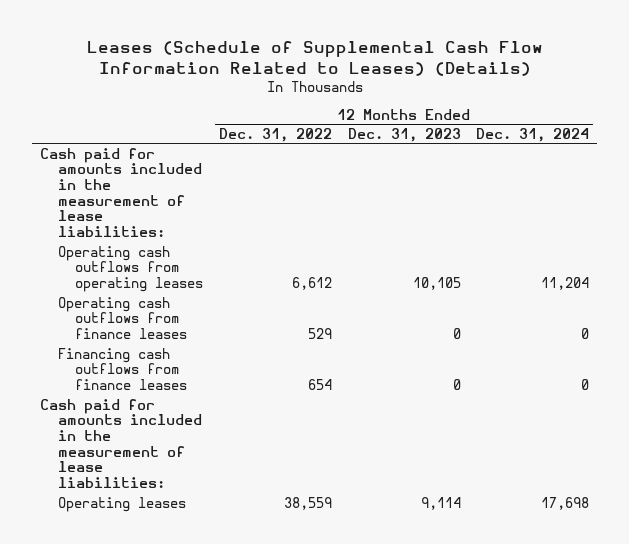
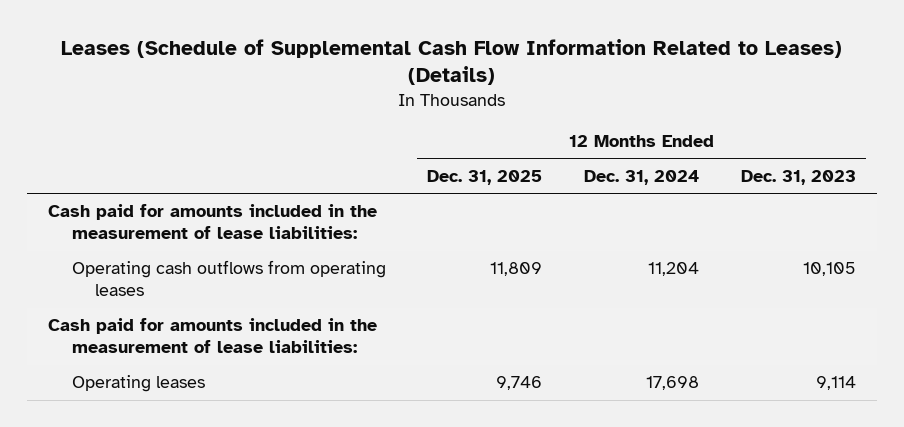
- | 12 Months Ended Dec. 31, 2022 | 12 Months Ended Dec. 31, 2023 | 12 Months Ended Dec. 31, 2024
+ | 12 Months Ended Dec. 31, 2025 | 12 Months Ended Dec. 31, 2024 | 12 Months Ended Dec. 31, 2023
- Operating cash outflows from finance leases | 529 | 0 | 0
- Financing cash outflows from finance leases | 654 | 0 | 0

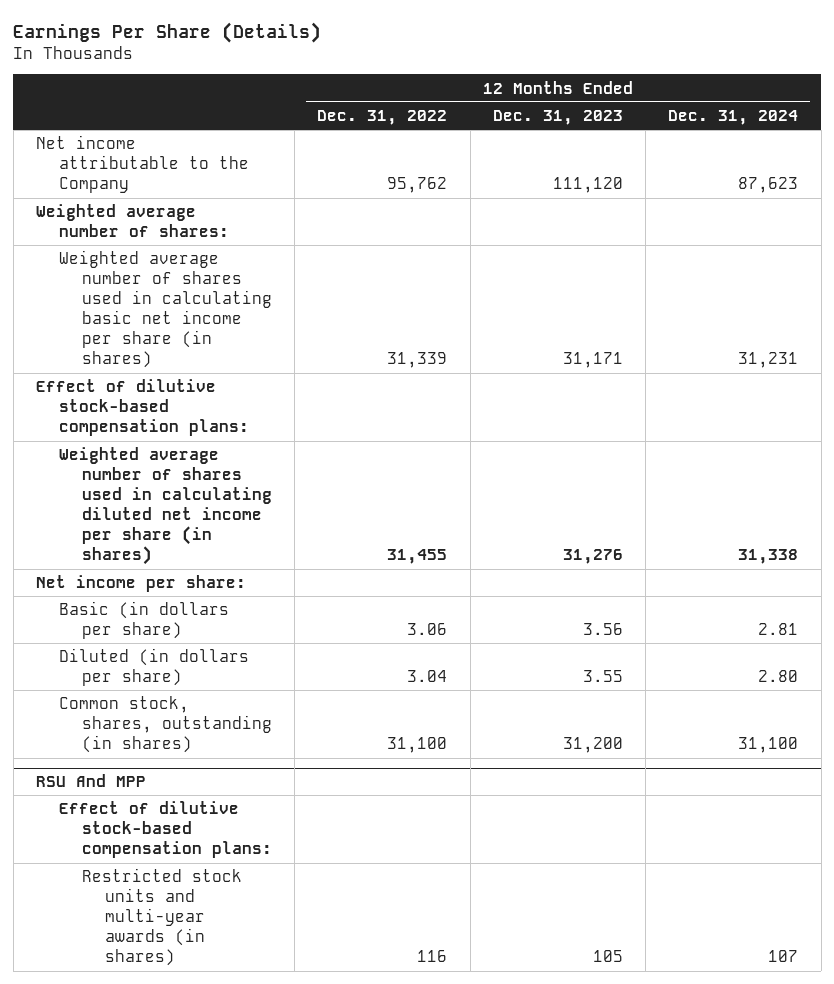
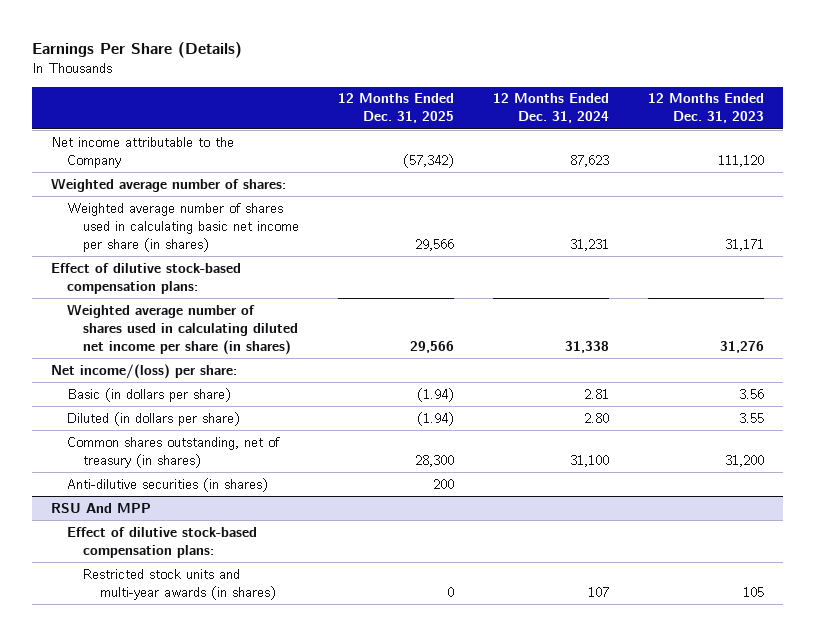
- | 12 Months Ended Dec. 31, 2022 | 12 Months Ended Dec. 31, 2023 | 12 Months Ended Dec. 31, 2024
+ | 12 Months Ended Dec. 31, 2025 | 12 Months Ended Dec. 31, 2024 | 12 Months Ended Dec. 31, 2023
- Net income per share:
+ Net income/(loss) per share:
- Common stock, shares, outstanding (in shares) | 31,100 | 31,200 | 31,100
+ Common shares outstanding, net of treasury (in shares) | 28,300 | 31,100 | 31,200
+ Anti-dilutive securities (in shares) | 200 | |

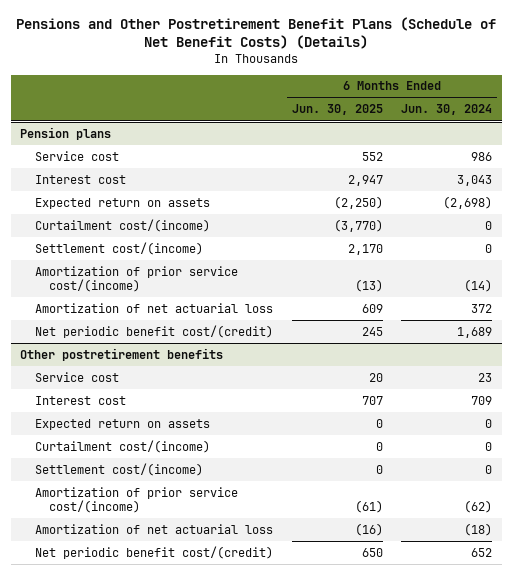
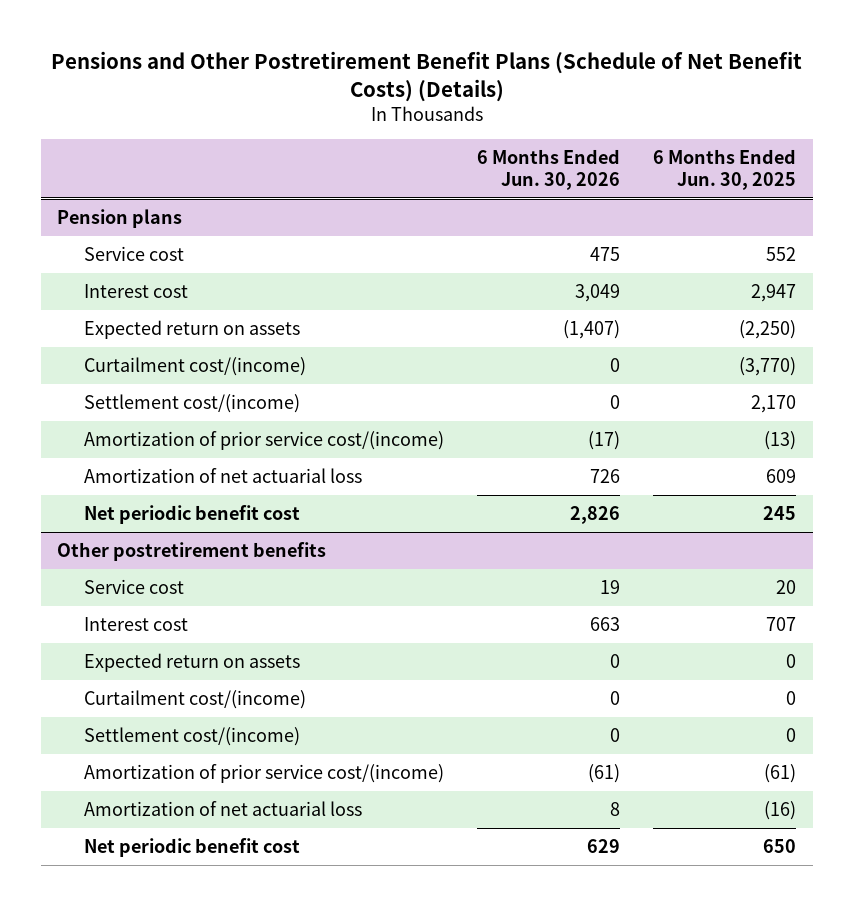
- | 6 Months Ended Jun. 30, 2025 | 6 Months Ended Jun. 30, 2024
+ | 6 Months Ended Jun. 30, 2026 | 6 Months Ended Jun. 30, 2025
@ Pension plans
- Net periodic benefit cost/(credit) | 245 | 1,689
+ Net periodic benefit cost | 2,826 | 245
@ Other postretirement benefits
- Net periodic benefit cost/(credit) | 650 | 652
+ Net periodic benefit cost | 629 | 650

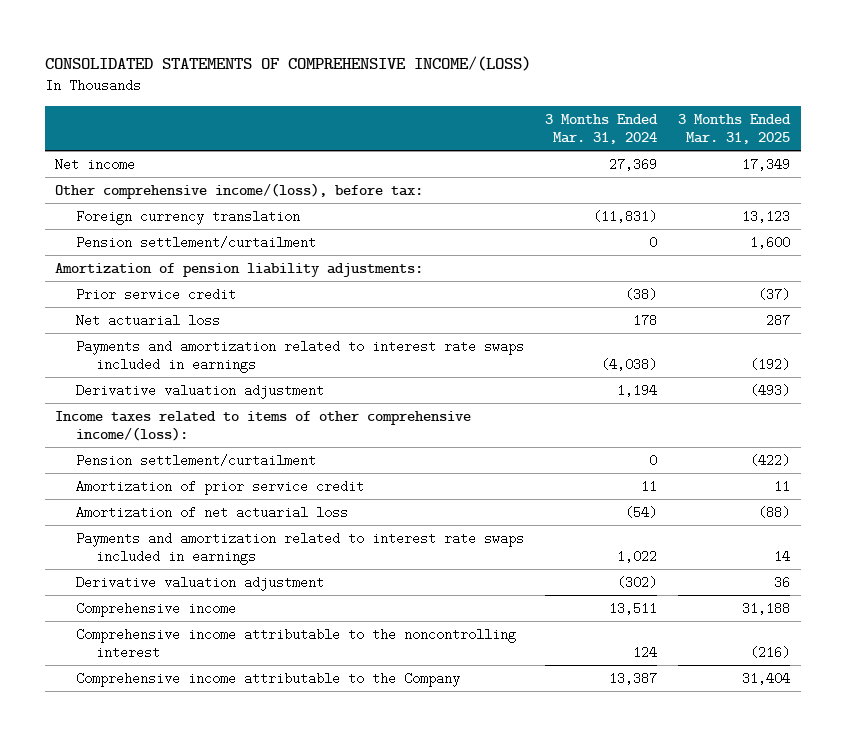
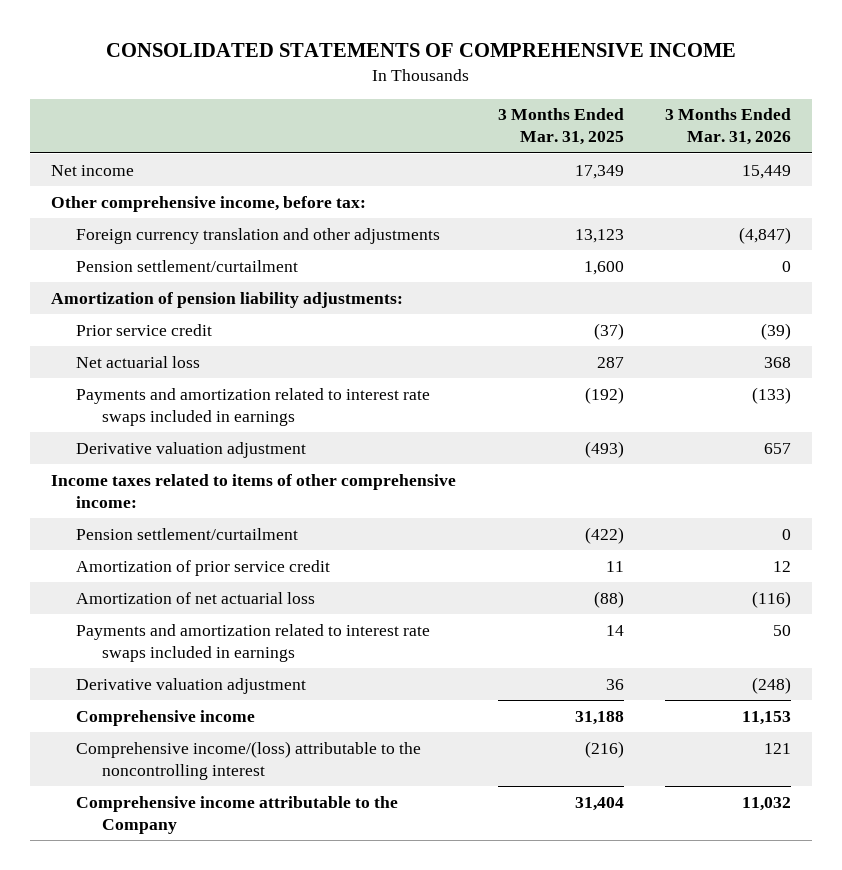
- CONSOLIDATED STATEMENTS OF COMPREHENSIVE INCOME/(LOSS)
+ CONSOLIDATED STATEMENTS OF COMPREHENSIVE INCOME
- | 3 Months Ended Mar. 31, 2024 | 3 Months Ended Mar. 31, 2025
+ | 3 Months Ended Mar. 31, 2025 | 3 Months Ended Mar. 31, 2026
- Other comprehensive income/(loss), before tax:
- Foreign currency translation | (11,831) | 13,123
+ Other comprehensive income, before tax:
+ Foreign currency translation and other adjustments | 13,123 | (4,847)
- Income taxes related to items of other comprehensive income/(loss):
+ Income taxes related to items of other comprehensive income:
- Comprehensive income attributable to the noncontrolling interest | 124 | (216)
+ Comprehensive income/(loss) attributable to the noncontrolling interest | (216) | 121

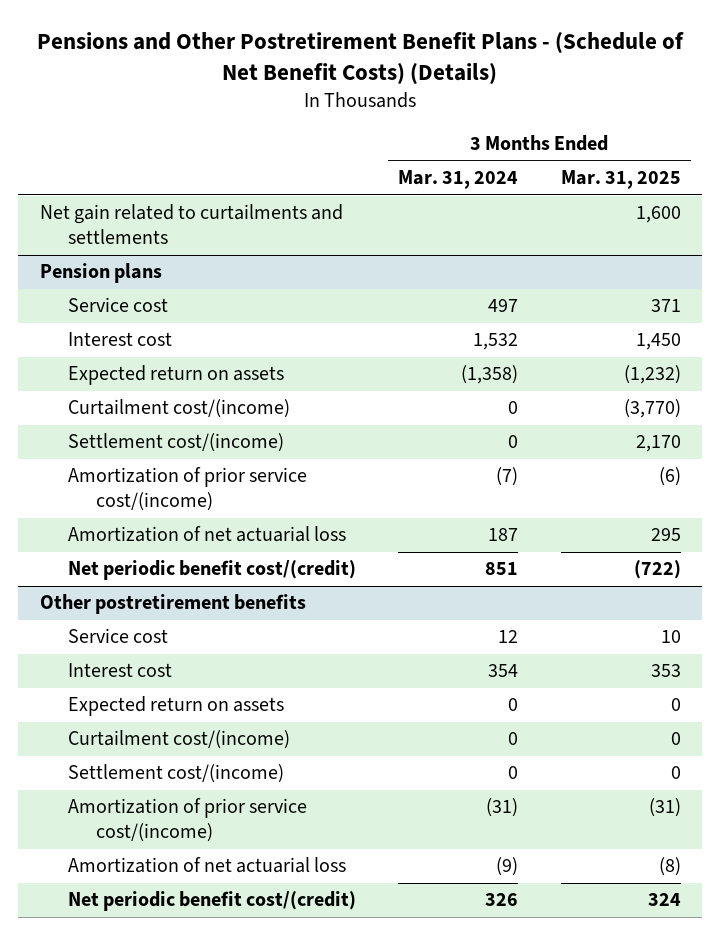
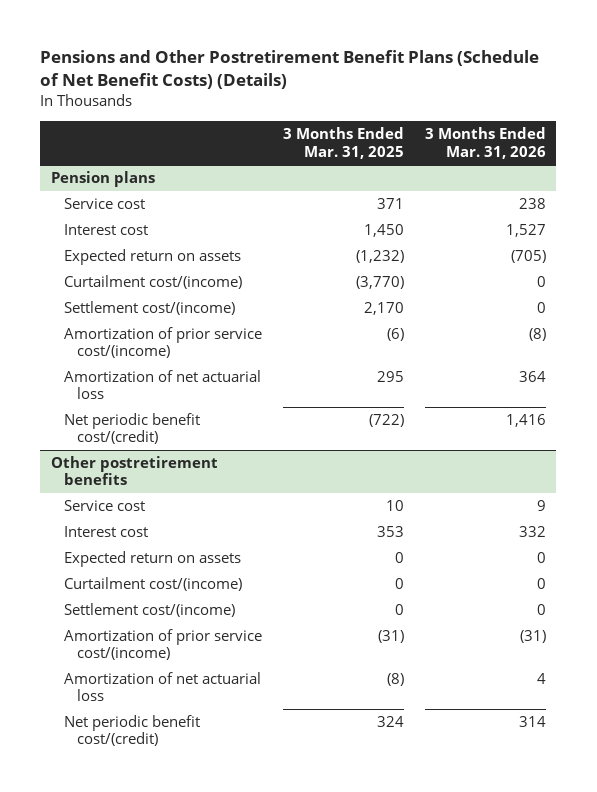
- Pensions and Other Postretirement Benefit Plans - (Schedule of Net Benefit Costs) (Details)
+ Pensions and Other Postretirement Benefit Plans (Schedule of Net Benefit Costs) (Details)
- | 3 Months Ended Mar. 31, 2024 | 3 Months Ended Mar. 31, 2025
+ | 3 Months Ended Mar. 31, 2025 | 3 Months Ended Mar. 31, 2026
- Net gain related to curtailments and settlements | | 1,600

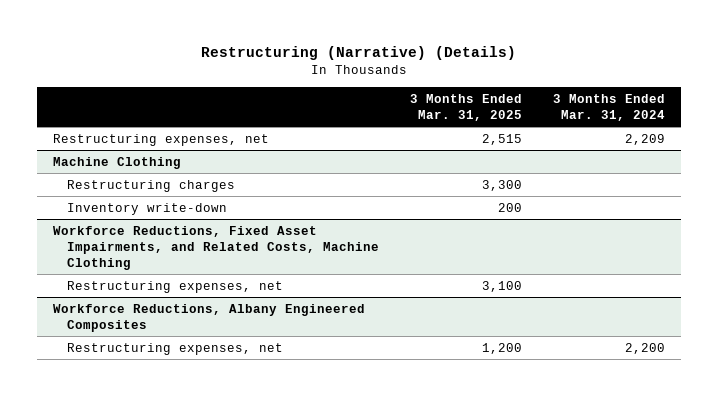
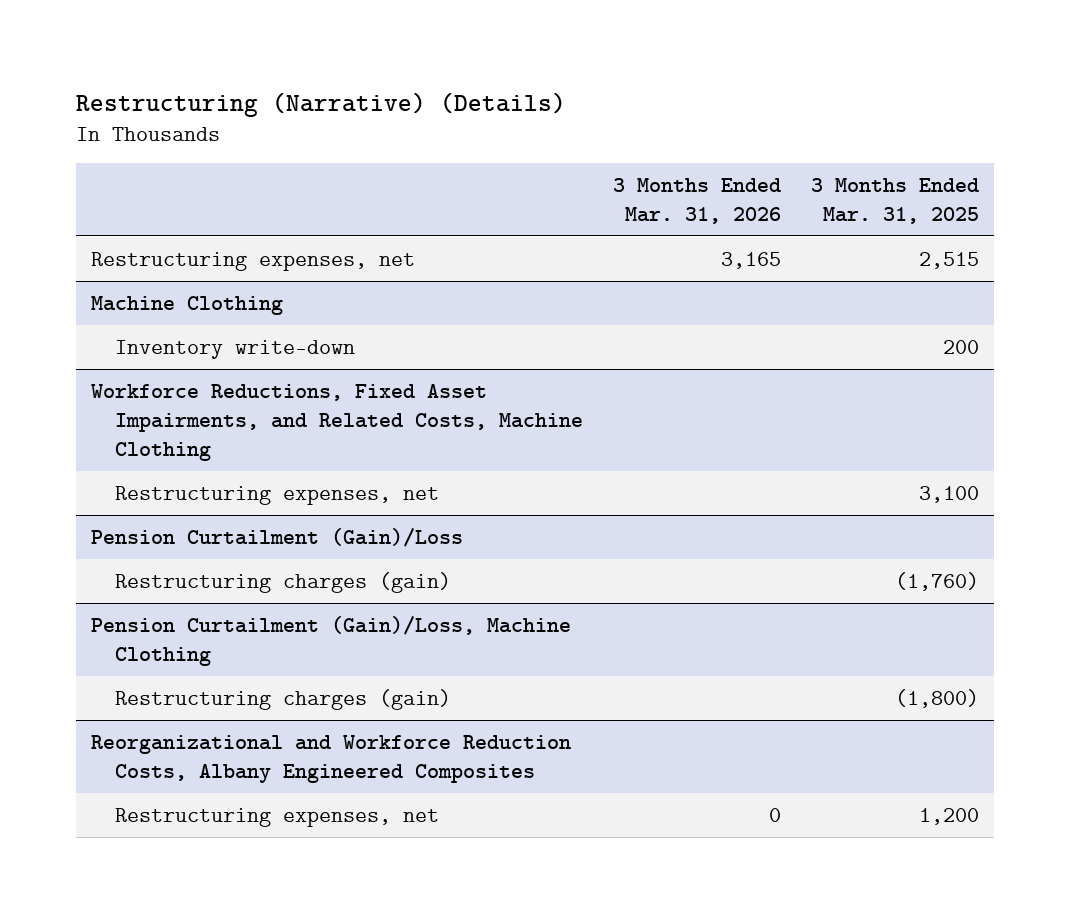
- | 3 Months Ended Mar. 31, 2025 | 3 Months Ended Mar. 31, 2024
+ | 3 Months Ended Mar. 31, 2026 | 3 Months Ended Mar. 31, 2025
@ Machine Clothing
- Restructuring charges | 3,300 |
- Workforce Reductions, Albany Engineered Composites
+ Pension Curtailment (Gain)/Loss
+ Restructuring charges (gain) | | (1,760)
+ Pension Curtailment (Gain)/Loss, Machine Clothing
+ Restructuring charges (gain) | | (1,800)
+ Reorganizational and Workforce Reduction Costs, Albany Engineered Composites

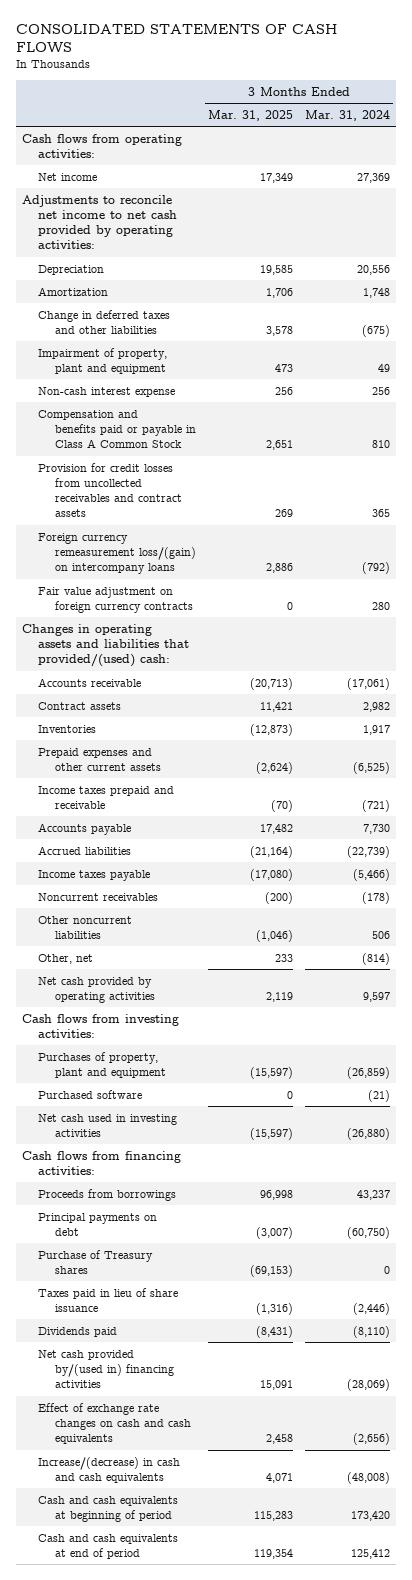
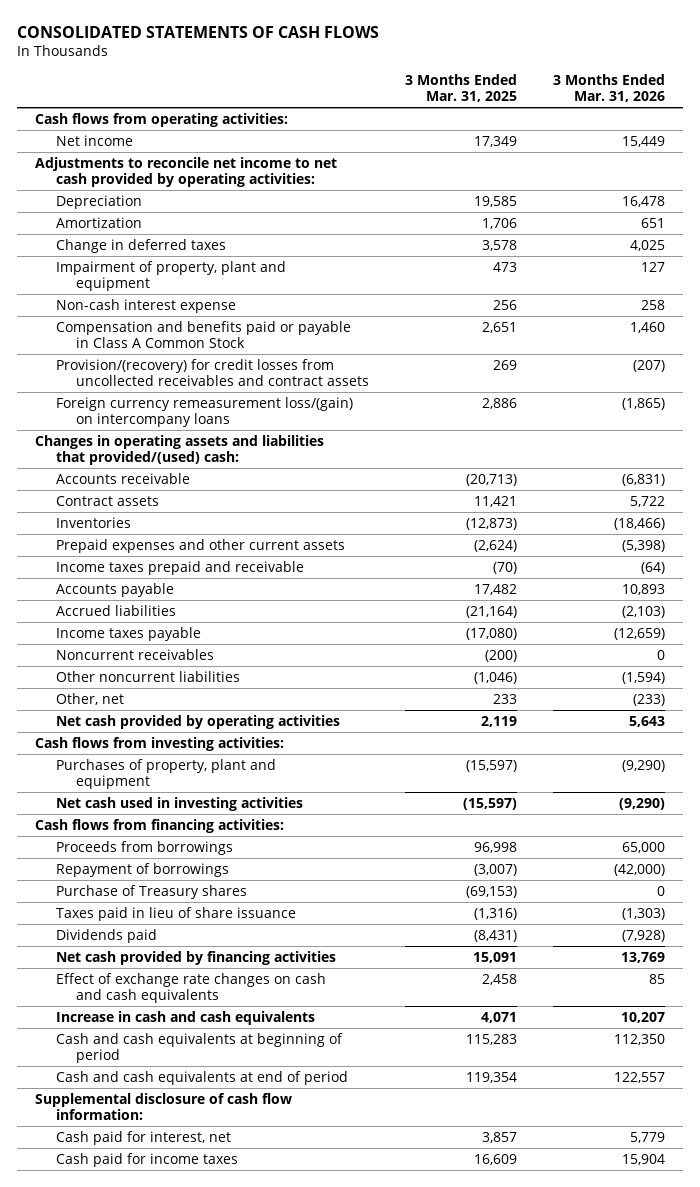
- | 3 Months Ended Mar. 31, 2025 | 3 Months Ended Mar. 31, 2024
+ | 3 Months Ended Mar. 31, 2025 | 3 Months Ended Mar. 31, 2026
- Change in deferred taxes and other liabilities | 3,578 | (675)
+ Change in deferred taxes | 3,578 | 4,025
- Provision for credit losses from uncollected receivables and contract assets | 269 | 365
+ Provision/(recovery) for credit losses from uncollected receivables and contract assets | 269 | (207)
- Fair value adjustment on foreign currency contracts | 0 | 280
- Purchased software | 0 | (21)
- Principal payments on debt | (3,007) | (60,750)
+ Repayment of borrowings | (3,007) | (42,000)
- Net cash provided by/(used in) financing activities | 15,091 | (28,069)
+ Net cash provided by financing activities | 15,091 | 13,769
- Increase/(decrease) in cash and cash equivalents | 4,071 | (48,008)
+ Increase in cash and cash equivalents | 4,071 | 10,207
+ Supplemental disclosure of cash flow information:
+ Cash paid for interest, net | 3,857 | 5,779
+ Cash paid for income taxes | 16,609 | 15,904

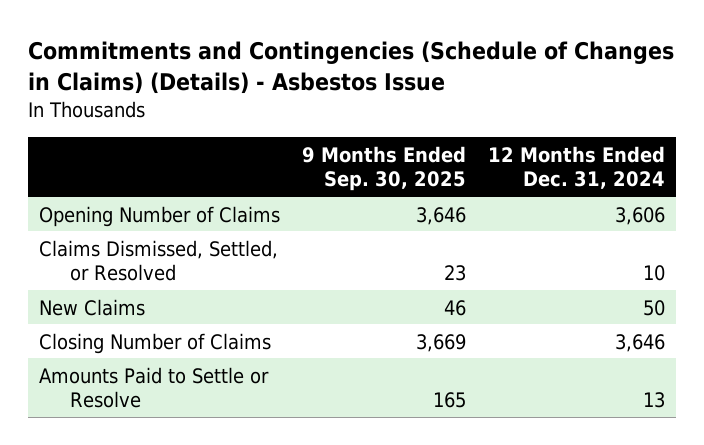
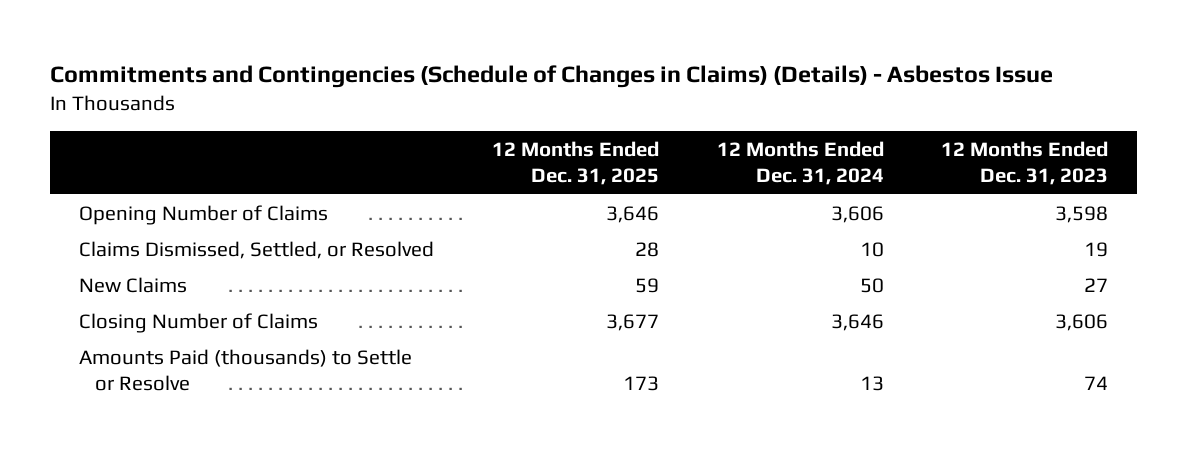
- | 9 Months Ended Sep. 30, 2025 | 12 Months Ended Dec. 31, 2024
+ | 12 Months Ended Dec. 31, 2025 | 12 Months Ended Dec. 31, 2024 | 12 Months Ended Dec. 31, 2023
- Amounts Paid to Settle or Resolve | 165 | 13
+ Amounts Paid (thousands) to Settle or Resolve | 173 | 13 | 74

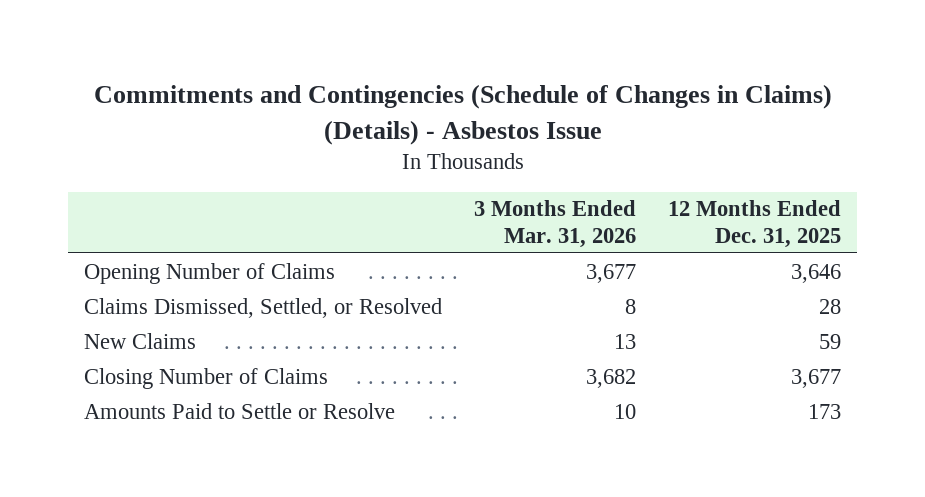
- | 12 Months Ended Dec. 31, 2025 | 12 Months Ended Dec. 31, 2024 | 12 Months Ended Dec. 31, 2023
+ | 3 Months Ended Mar. 31, 2026 | 12 Months Ended Dec. 31, 2025
- Amounts Paid (thousands) to Settle or Resolve | 173 | 13 | 74
+ Amounts Paid to Settle or Resolve | 10 | 173

